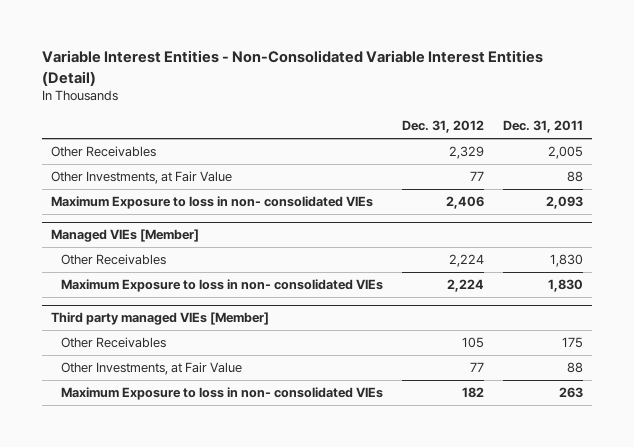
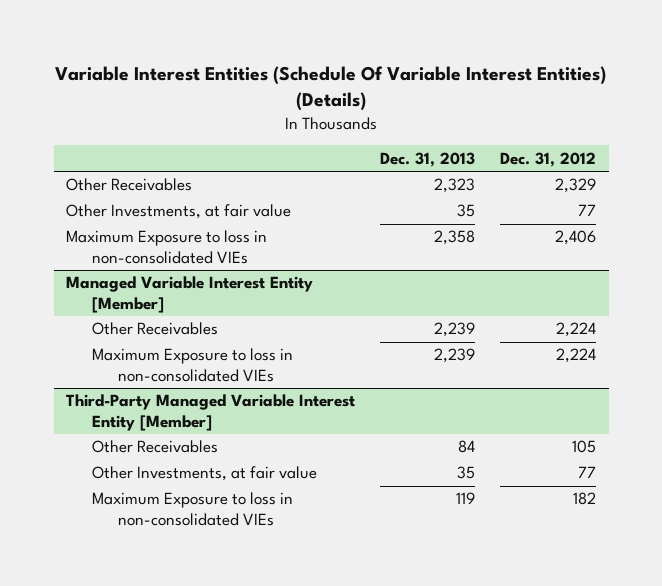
- Variable Interest Entities - Non-Consolidated Variable Interest Entities (Detail)
+ Variable Interest Entities (Schedule Of Variable Interest Entities) (Details)
- | Dec. 31, 2012 | Dec. 31, 2011
+ | Dec. 31, 2013 | Dec. 31, 2012
- Other Investments, at Fair Value | 77 | 88
- Maximum Exposure to loss in non- consolidated VIEs | 2,406 | 2,093
- Managed VIEs [Member]
+ Other Investments, at fair value | 35 | 77
+ Maximum Exposure to loss in non-consolidated VIEs | 2,358 | 2,406
+ Managed Variable Interest Entity [Member]
- Maximum Exposure to loss in non- consolidated VIEs | 2,224 | 1,830
- Third party managed VIEs [Member]
+ Maximum Exposure to loss in non-consolidated VIEs | 2,239 | 2,224
+ Third-Party Managed Variable Interest Entity [Member]
- Other Investments, at Fair Value | 77 | 88
- Maximum Exposure to loss in non- consolidated VIEs | 182 | 263
+ Other Investments, at fair value | 35 | 77
+ Maximum Exposure to loss in non-consolidated VIEs | 119 | 182

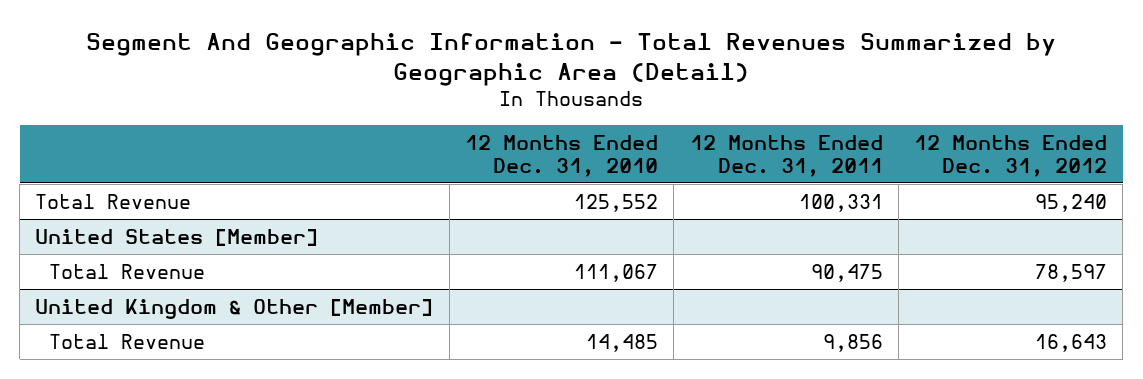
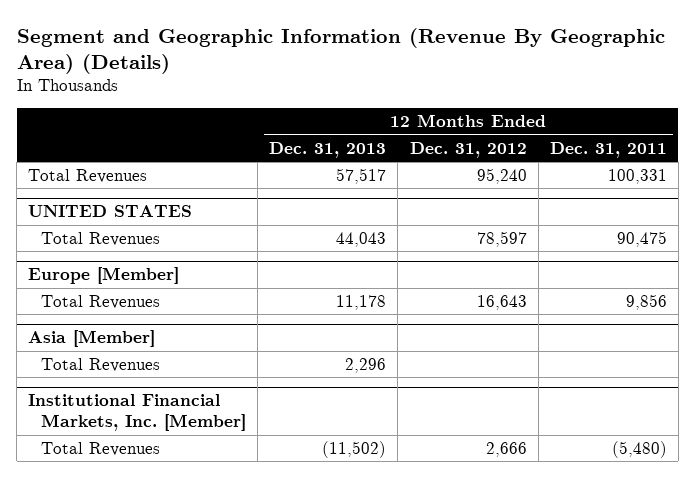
- Segment And Geographic Information - Total Revenues Summarized by Geographic Area (Detail)
+ Segment and Geographic Information (Revenue By Geographic Area) (Details)
- | 12 Months Ended Dec. 31, 2010 | 12 Months Ended Dec. 31, 2011 | 12 Months Ended Dec. 31, 2012
+ | 12 Months Ended Dec. 31, 2013 | 12 Months Ended Dec. 31, 2012 | 12 Months Ended Dec. 31, 2011
- Total Revenue | 125,552 | 100,331 | 95,240
- United States [Member]
- Total Revenue | 111,067 | 90,475 | 78,597
- United Kingdom & Other [Member]
- Total Revenue | 14,485 | 9,856 | 16,643
+ Total Revenues | 57,517 | 95,240 | 100,331
+ UNITED STATES
+ Total Revenues | 44,043 | 78,597 | 90,475
+ Europe [Member]
+ Total Revenues | 11,178 | 16,643 | 9,856
+ Asia [Member]
+ Total Revenues | 2,296 | |
+ Institutional Financial Markets, Inc. [Member]
+ Total Revenues | (11,502) | 2,666 | (5,480)

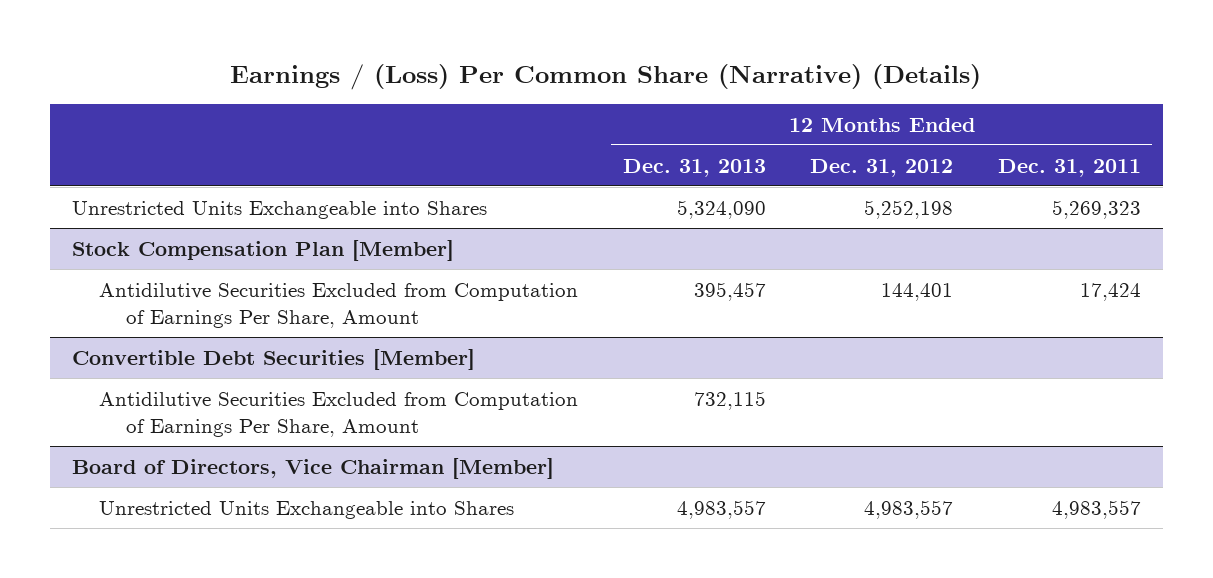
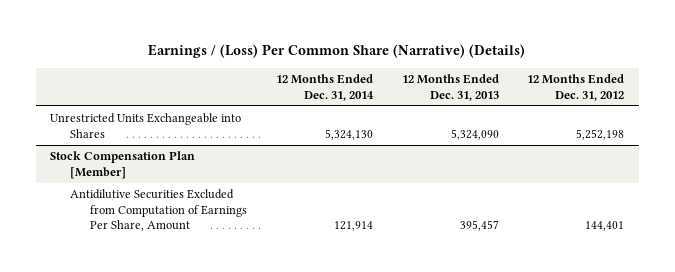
- | 12 Months Ended Dec. 31, 2013 | 12 Months Ended Dec. 31, 2012 | 12 Months Ended Dec. 31, 2011
+ | 12 Months Ended Dec. 31, 2014 | 12 Months Ended Dec. 31, 2013 | 12 Months Ended Dec. 31, 2012
- Convertible Debt Securities [Member]
- Antidilutive Securities Excluded from Computation of Earnings Per Share, Amount | 732,115 | |
- Board of Directors, Vice Chairman [Member]
- Unrestricted Units Exchangeable into Shares | 4,983,557 | 4,983,557 | 4,983,557

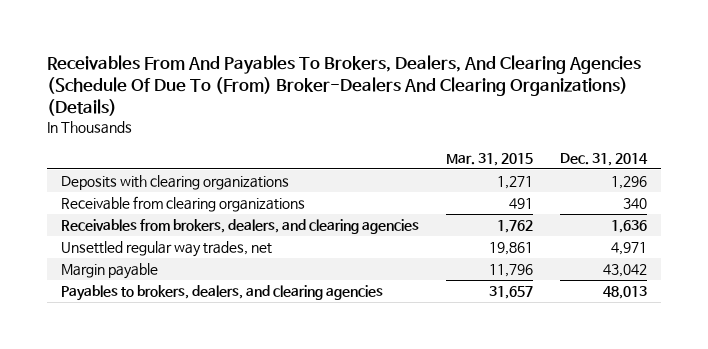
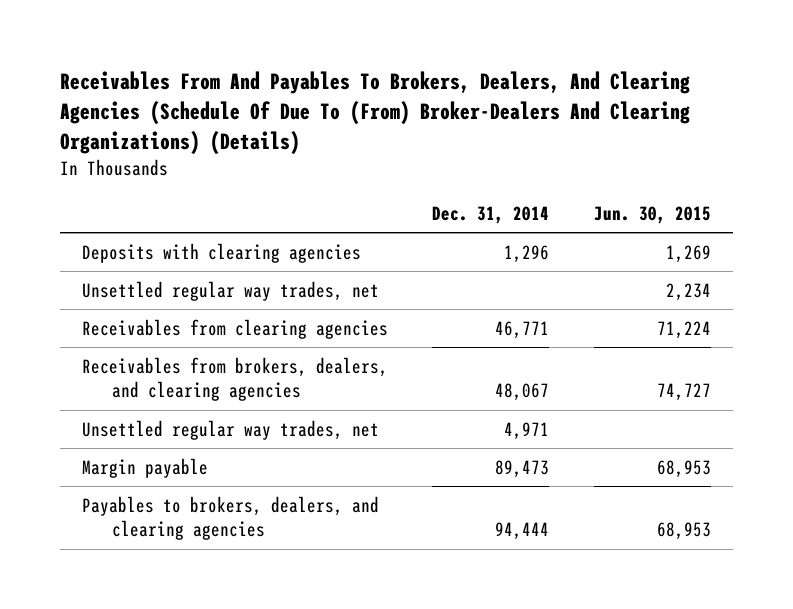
- | Mar. 31, 2015 | Dec. 31, 2014
+ | Dec. 31, 2014 | Jun. 30, 2015
- Deposits with clearing organizations | 1,271 | 1,296
- Receivable from clearing organizations | 491 | 340
- Receivables from brokers, dealers, and clearing agencies | 1,762 | 1,636
+ Deposits with clearing agencies | 1,296 | 1,269
+ Unsettled regular way trades, net | | 2,234
+ Receivables from clearing agencies | 46,771 | 71,224
+ Receivables from brokers, dealers, and clearing agencies | 48,067 | 74,727
- Margin payable | 11,796 | 43,042
- Payables to brokers, dealers, and clearing agencies | 31,657 | 48,013
+ Margin payable | 89,473 | 68,953
+ Payables to brokers, dealers, and clearing agencies | 94,444 | 68,953

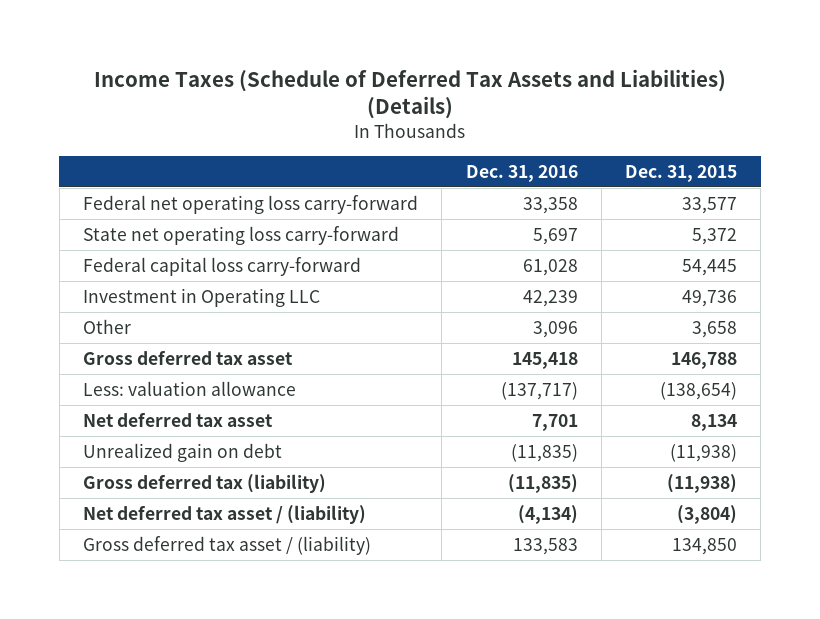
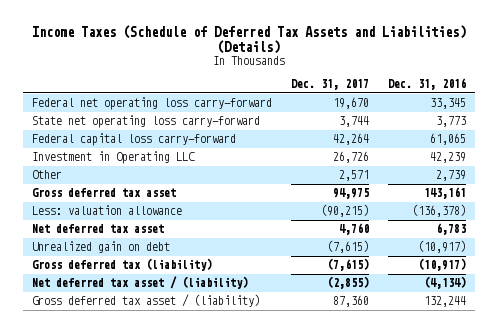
- | Dec. 31, 2016 | Dec. 31, 2015
+ | Dec. 31, 2017 | Dec. 31, 2016
- Federal net operating loss carry-forward | 33,358 | 33,577
- State net operating loss carry-forward | 5,697 | 5,372
- Federal capital loss carry-forward | 61,028 | 54,445
+ Federal net operating loss carry-forward | 19,670 | 33,345
+ State net operating loss carry-forward | 3,744 | 3,773
+ Federal capital loss carry-forward | 42,264 | 61,065
- Other | 3,096 | 3,658
- Gross deferred tax asset | 145,418 | 146,788
- Less: valuation allowance | (137,717) | (138,654)
- Net deferred tax asset | 7,701 | 8,134
- Unrealized gain on debt | (11,835) | (11,938)
- Gross deferred tax (liability) | (11,835) | (11,938)
+ Other | 2,571 | 2,739
+ Gross deferred tax asset | 94,975 | 143,161
+ Less: valuation allowance | (90,215) | (136,378)
+ Net deferred tax asset | 4,760 | 6,783
+ Unrealized gain on debt | (7,615) | (10,917)
+ Gross deferred tax (liability) | (7,615) | (10,917)
- Gross deferred tax asset / (liability) | 133,583 | 134,850
+ Gross deferred tax asset / (liability) | 87,360 | 132,244

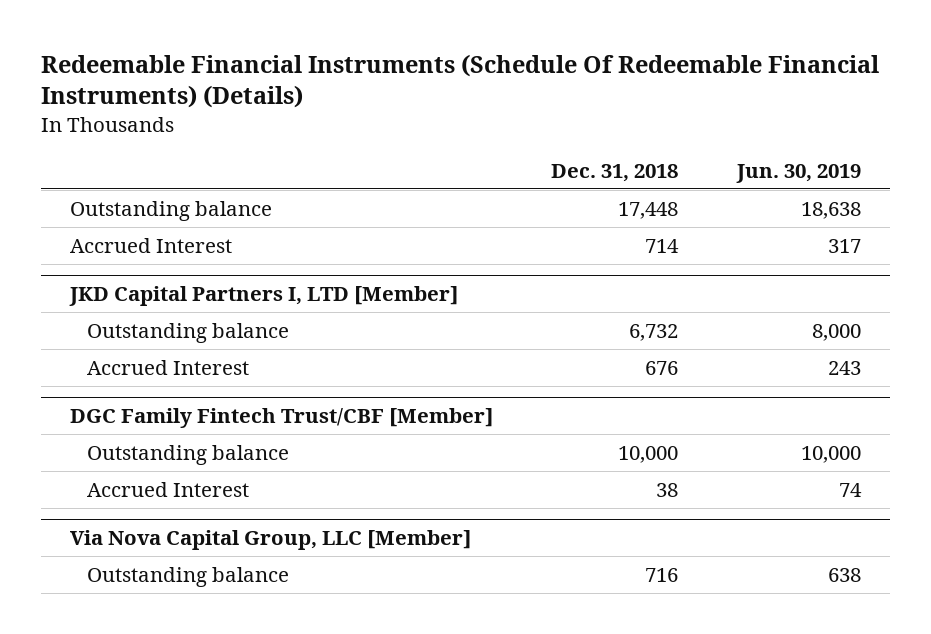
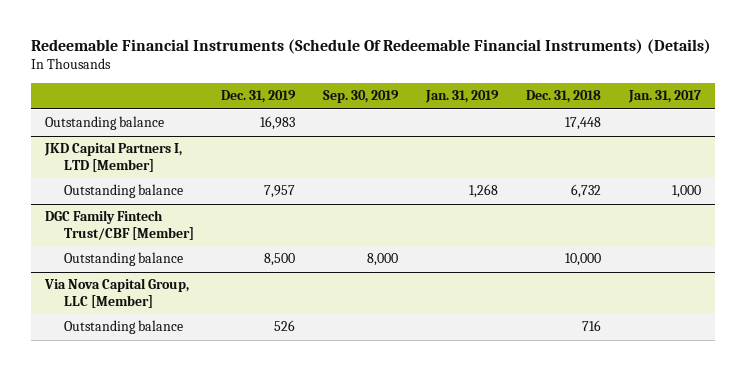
- | Dec. 31, 2018 | Jun. 30, 2019
+ | Dec. 31, 2019 | Sep. 30, 2019 | Jan. 31, 2019 | Dec. 31, 2018 | Jan. 31, 2017
- Accrued Interest | 714 | 317
@ JKD Capital Partners I, LTD [Member]
- Accrued Interest | 676 | 243
@ DGC Family Fintech Trust/CBF [Member]
- Accrued Interest | 38 | 74

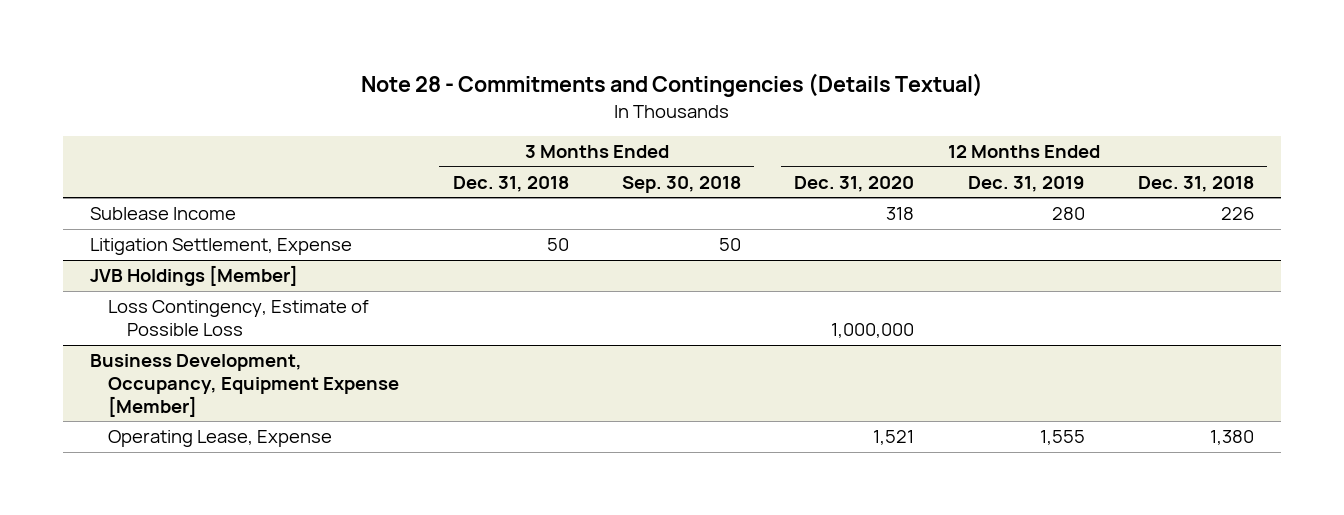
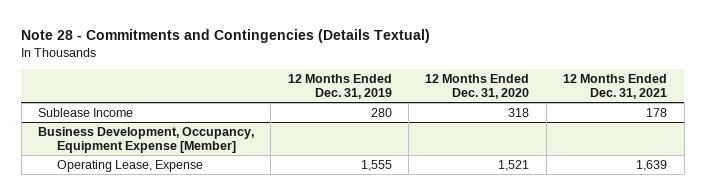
- | 3 Months Ended Dec. 31, 2018 | 3 Months Ended Sep. 30, 2018 | 12 Months Ended Dec. 31, 2020 | 12 Months Ended Dec. 31, 2019 | 12 Months Ended Dec. 31, 2018
+ | 12 Months Ended Dec. 31, 2019 | 12 Months Ended Dec. 31, 2020 | 12 Months Ended Dec. 31, 2021
- Litigation Settlement, Expense | 50 | 50 | | |
- JVB Holdings [Member]
- Loss Contingency, Estimate of Possible Loss | | | 1,000,000 | |

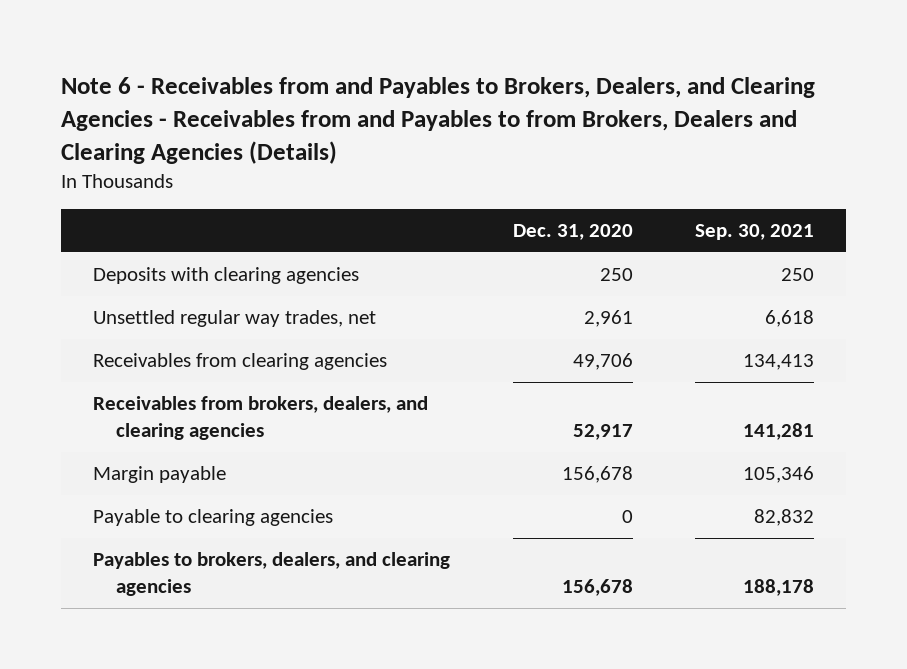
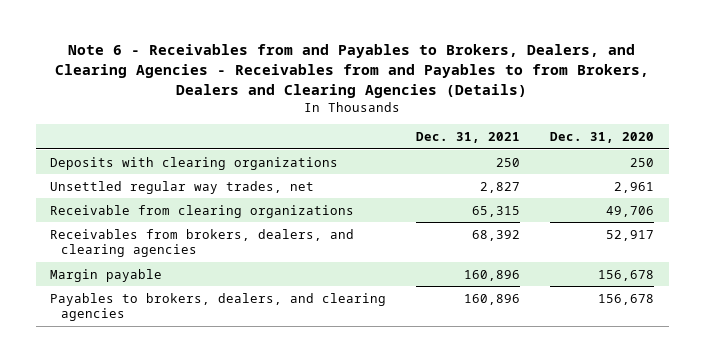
- | Dec. 31, 2020 | Sep. 30, 2021
+ | Dec. 31, 2021 | Dec. 31, 2020
- Deposits with clearing agencies | 250 | 250
+ Deposits with clearing organizations | 250 | 250
- Receivables from clearing agencies | 49,706 | 134,413
+ Receivable from clearing organizations | 65,315 | 49,706
- Payable to clearing agencies | 0 | 82,832

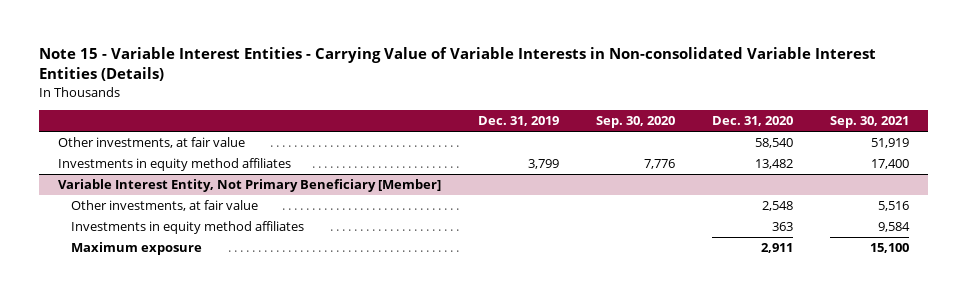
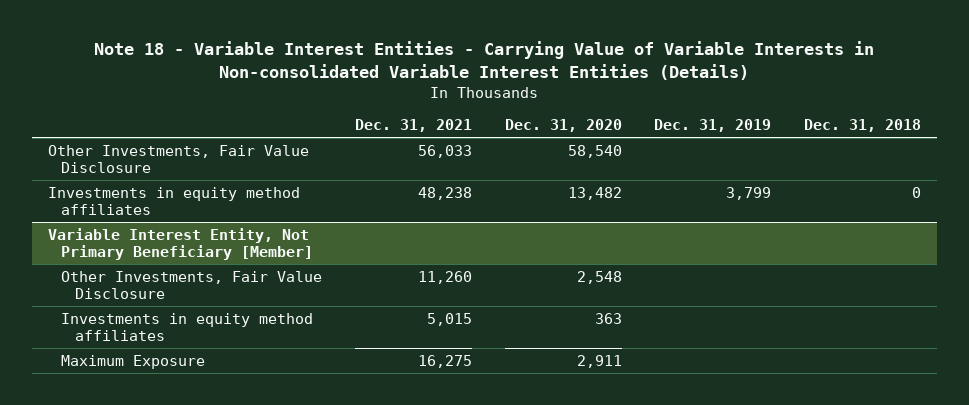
- Note 15 - Variable Interest Entities - Carrying Value of Variable Interests in Non-consolidated Variable Interest Entities (Details)
+ Note 18 - Variable Interest Entities - Carrying Value of Variable Interests in Non-consolidated Variable Interest Entities (Details)
- | Dec. 31, 2019 | Sep. 30, 2020 | Dec. 31, 2020 | Sep. 30, 2021
+ | Dec. 31, 2021 | Dec. 31, 2020 | Dec. 31, 2019 | Dec. 31, 2018
- Other investments, at fair value | | | 58,540 | 51,919
+ Other Investments, Fair Value Disclosure | 56,033 | 58,540 | |
@ Variable Interest Entity, Not Primary Beneficiary [Member]
- Other investments, at fair value | | | 2,548 | 5,516
+ Other Investments, Fair Value Disclosure | 11,260 | 2,548 | |
- Maximum exposure | | | 2,911 | 15,100
+ Maximum Exposure | 16,275 | 2,911 | |

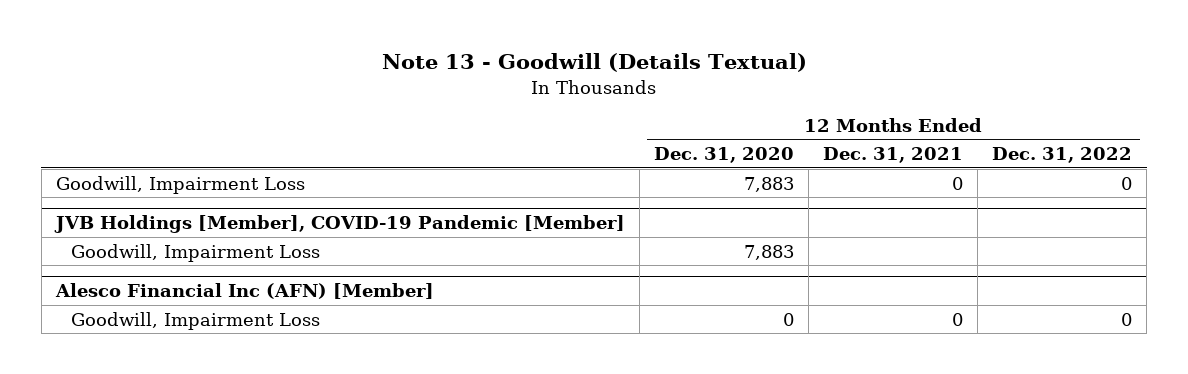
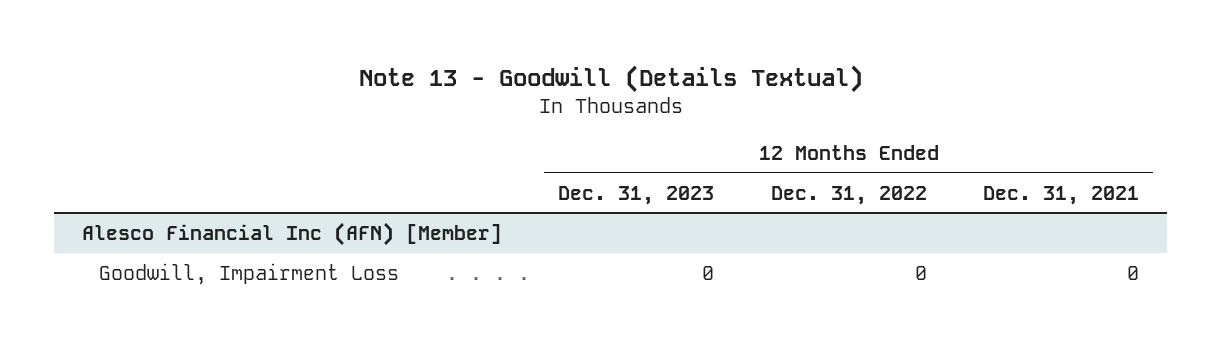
- | 12 Months Ended Dec. 31, 2020 | 12 Months Ended Dec. 31, 2021 | 12 Months Ended Dec. 31, 2022
+ | 12 Months Ended Dec. 31, 2023 | 12 Months Ended Dec. 31, 2022 | 12 Months Ended Dec. 31, 2021
- Goodwill, Impairment Loss | 7,883 | 0 | 0
- JVB Holdings [Member], COVID-19 Pandemic [Member]
- Goodwill, Impairment Loss | 7,883 | |

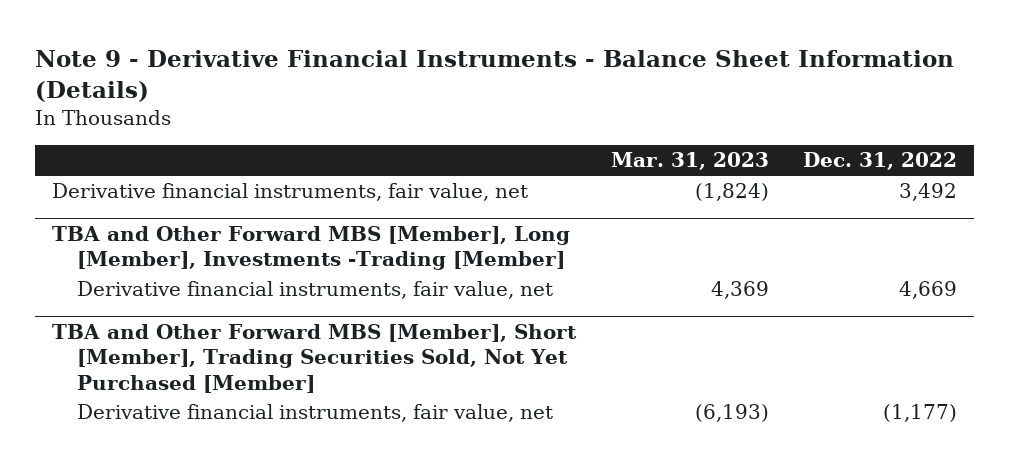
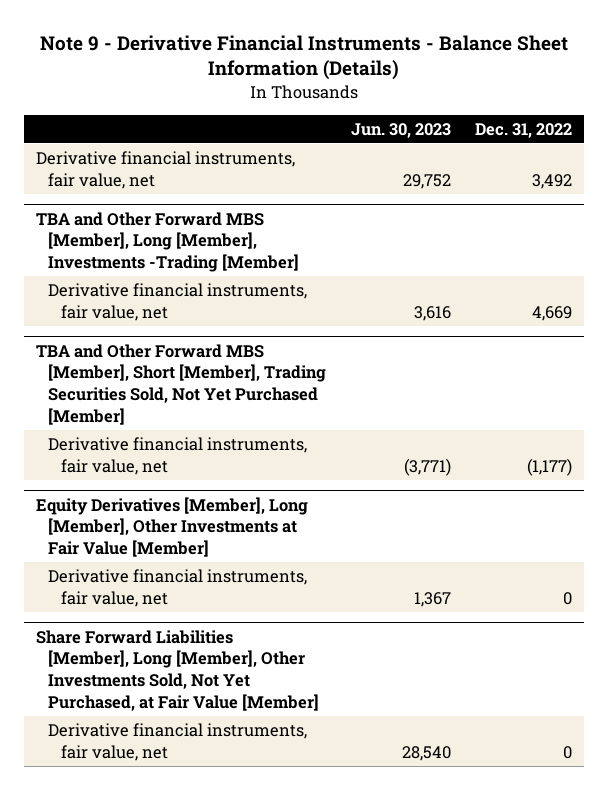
- | Mar. 31, 2023 | Dec. 31, 2022
+ | Jun. 30, 2023 | Dec. 31, 2022
+ Equity Derivatives [Member], Long [Member], Other Investments at Fair Value [Member]
+ Derivative financial instruments, fair value, net | 1,367 | 0
+ Share Forward Liabilities [Member], Long [Member], Other Investments Sold, Not Yet Purchased, at Fair Value [Member]
+ Derivative financial instruments, fair value, net | 28,540 | 0

